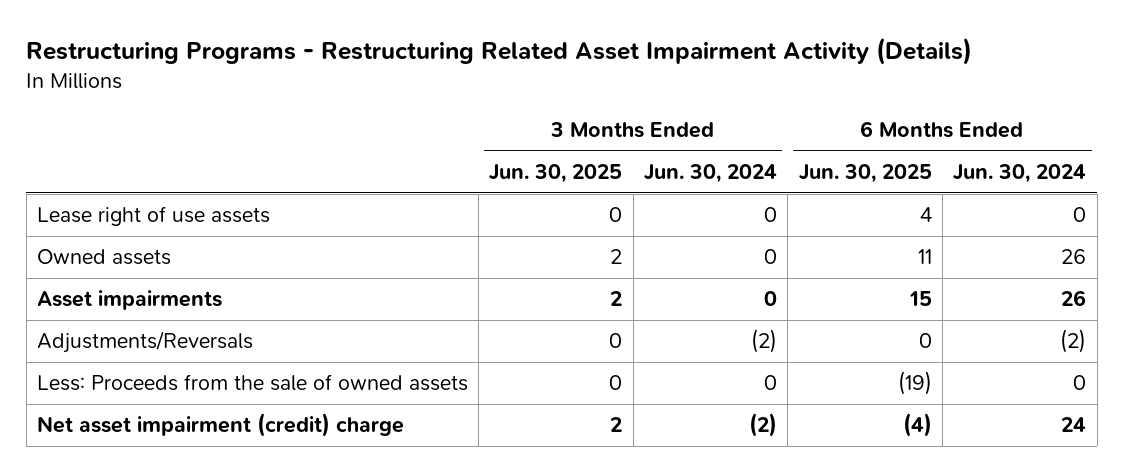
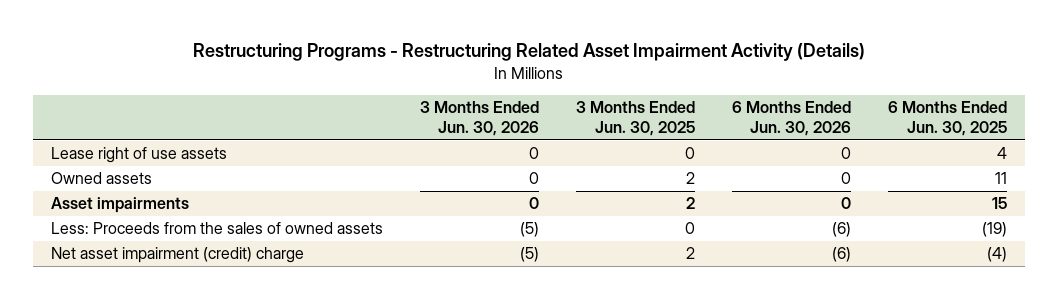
- | 3 Months Ended Jun. 30, 2025 | 3 Months Ended Jun. 30, 2024 | 6 Months Ended Jun. 30, 2025 | 6 Months Ended Jun. 30, 2024
+ | 3 Months Ended Jun. 30, 2026 | 3 Months Ended Jun. 30, 2025 | 6 Months Ended Jun. 30, 2026 | 6 Months Ended Jun. 30, 2025
- Adjustments/Reversals | 0 | (2) | 0 | (2)
- Less: Proceeds from the sale of owned assets | 0 | 0 | (19) | 0
+ Less: Proceeds from the sales of owned assets | (5) | 0 | (6) | (19)

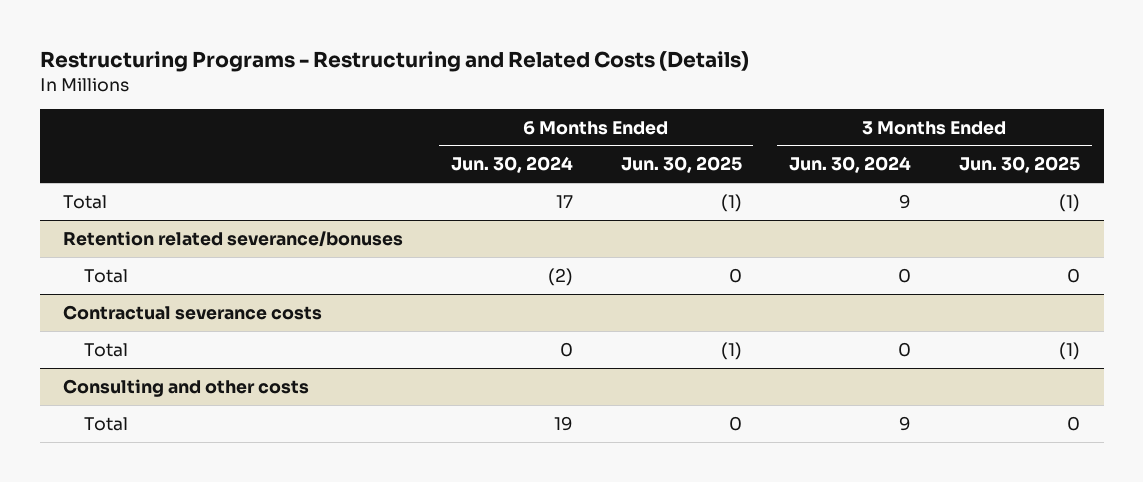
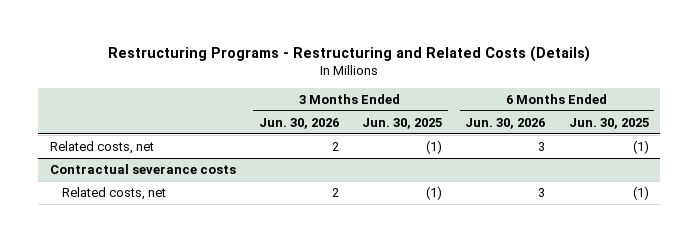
- | 6 Months Ended Jun. 30, 2024 | 6 Months Ended Jun. 30, 2025 | 3 Months Ended Jun. 30, 2024 | 3 Months Ended Jun. 30, 2025
+ | 3 Months Ended Jun. 30, 2026 | 3 Months Ended Jun. 30, 2025 | 6 Months Ended Jun. 30, 2026 | 6 Months Ended Jun. 30, 2025
- Total | 17 | (1) | 9 | (1)
- Retention related severance/bonuses
- Total | (2) | 0 | 0 | 0
+ Related costs, net | 2 | (1) | 3 | (1)
@ Contractual severance costs
- Total | 0 | (1) | 0 | (1)
- Consulting and other costs
- Total | 19 | 0 | 9 | 0
@ Contractual severance costs
+ Related costs, net | 2 | (1) | 3 | (1)

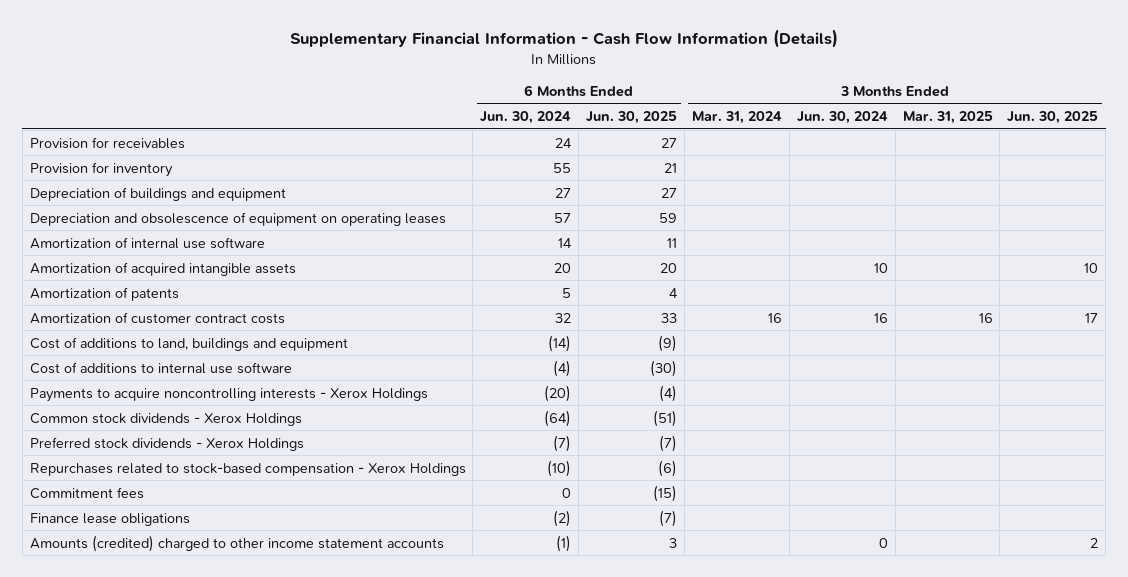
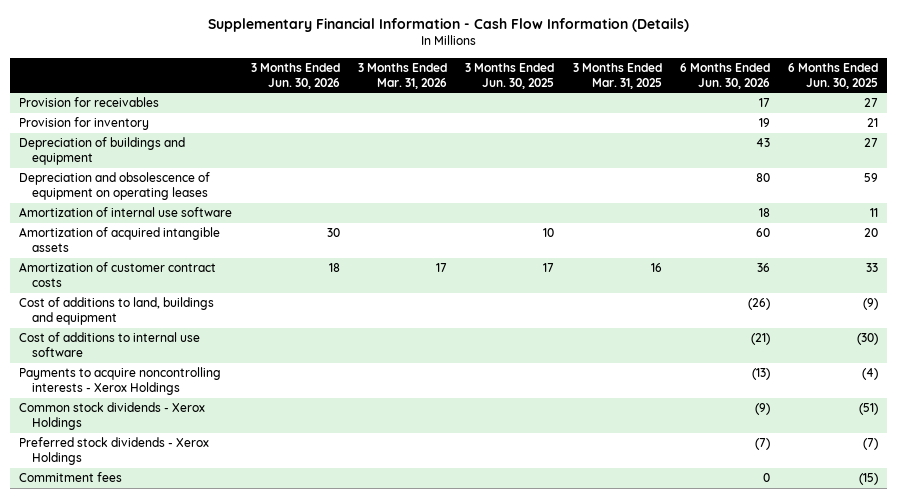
- | 6 Months Ended Jun. 30, 2024 | 6 Months Ended Jun. 30, 2025 | 3 Months Ended Mar. 31, 2024 | 3 Months Ended Jun. 30, 2024 | 3 Months Ended Mar. 31, 2025 | 3 Months Ended Jun. 30, 2025
+ | 3 Months Ended Jun. 30, 2026 | 3 Months Ended Mar. 31, 2026 | 3 Months Ended Jun. 30, 2025 | 3 Months Ended Mar. 31, 2025 | 6 Months Ended Jun. 30, 2026 | 6 Months Ended Jun. 30, 2025
- Amortization of patents | 5 | 4 | | | |
- Repurchases related to stock-based compensation - Xerox Holdings | (10) | (6) | | | |
- Finance lease obligations | (2) | (7) | | | |
- Amounts (credited) charged to other income statement accounts | (1) | 3 | | 0 | | 2

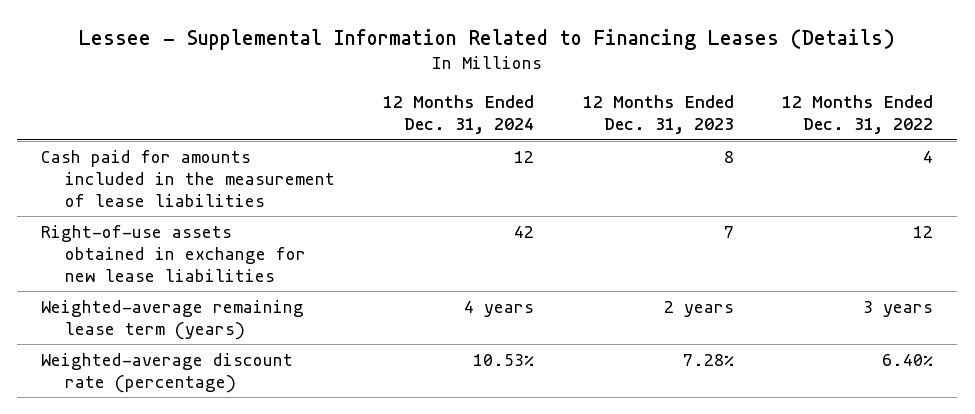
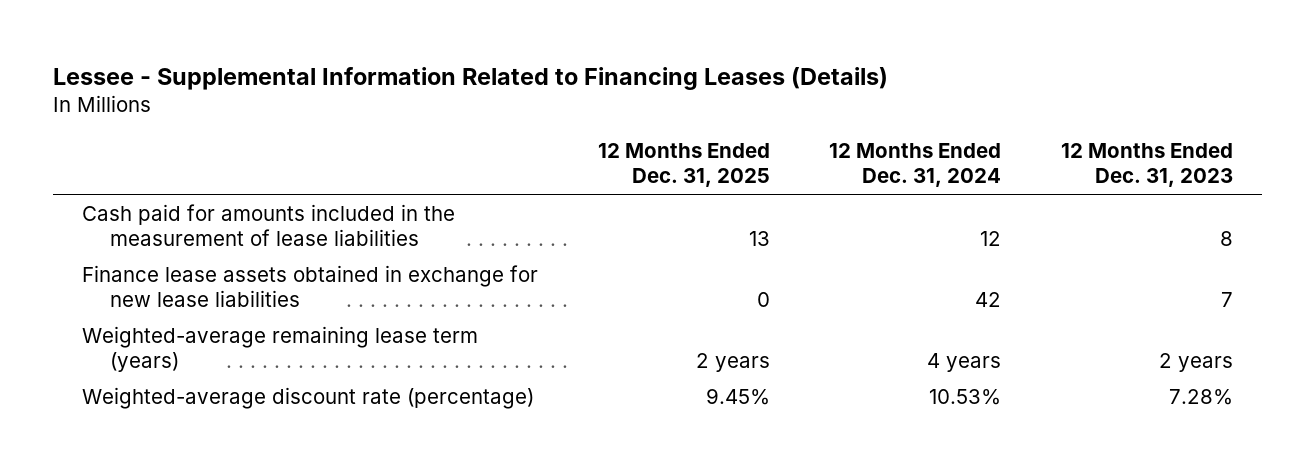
- | 12 Months Ended Dec. 31, 2024 | 12 Months Ended Dec. 31, 2023 | 12 Months Ended Dec. 31, 2022
+ | 12 Months Ended Dec. 31, 2025 | 12 Months Ended Dec. 31, 2024 | 12 Months Ended Dec. 31, 2023
- Right-of-use assets obtained in exchange for new lease liabilities | 42 | 7 | 12
+ Finance lease assets obtained in exchange for new lease liabilities | 0 | 42 | 7

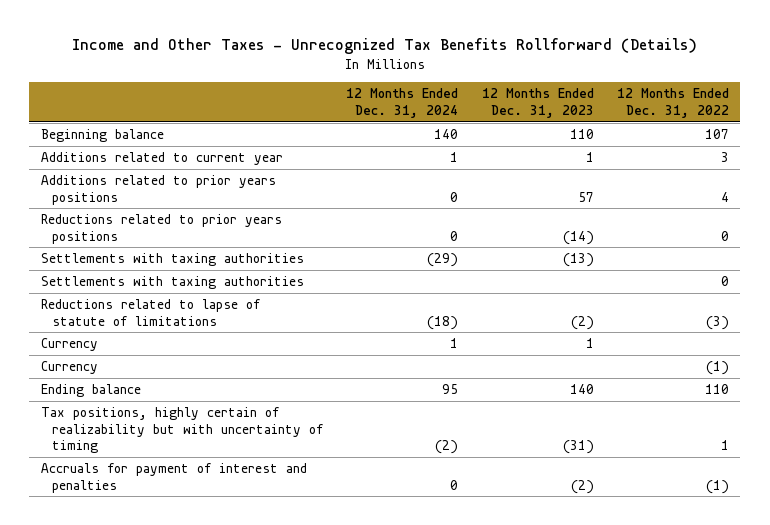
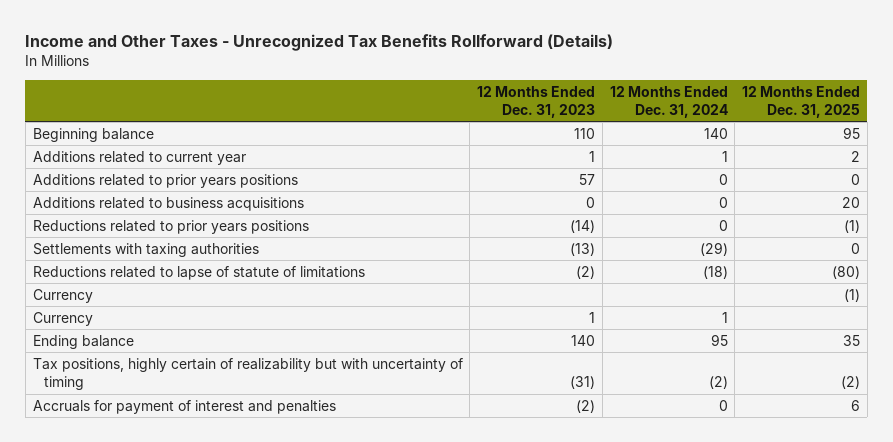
- | 12 Months Ended Dec. 31, 2024 | 12 Months Ended Dec. 31, 2023 | 12 Months Ended Dec. 31, 2022
+ | 12 Months Ended Dec. 31, 2023 | 12 Months Ended Dec. 31, 2024 | 12 Months Ended Dec. 31, 2025
+ Additions related to business acquisitions | 0 | 0 | 20
- Settlements with taxing authorities | | | 0
moved down: Currency | 1 | 1 |

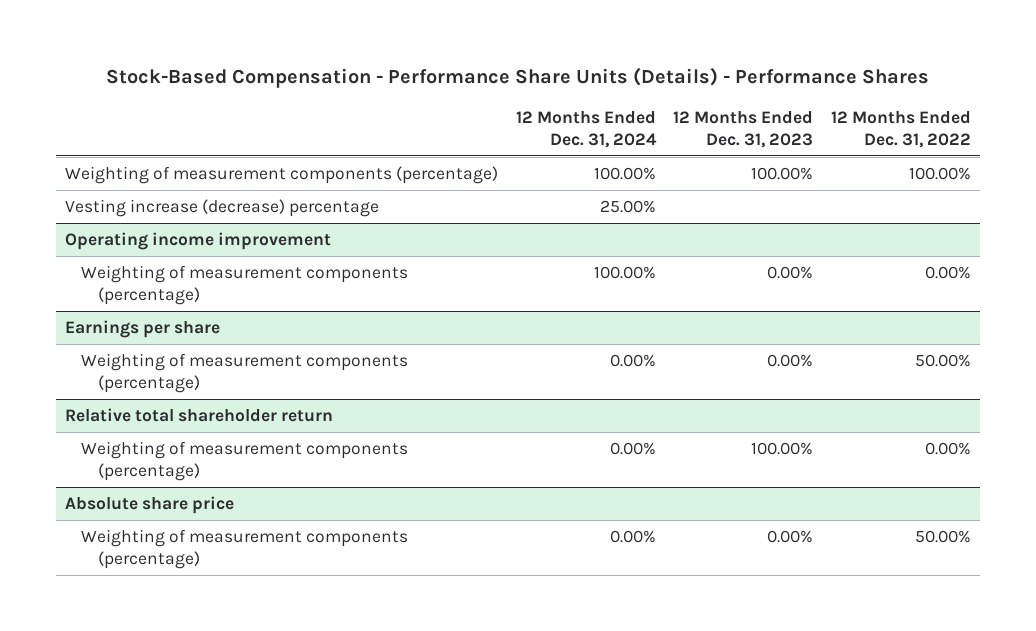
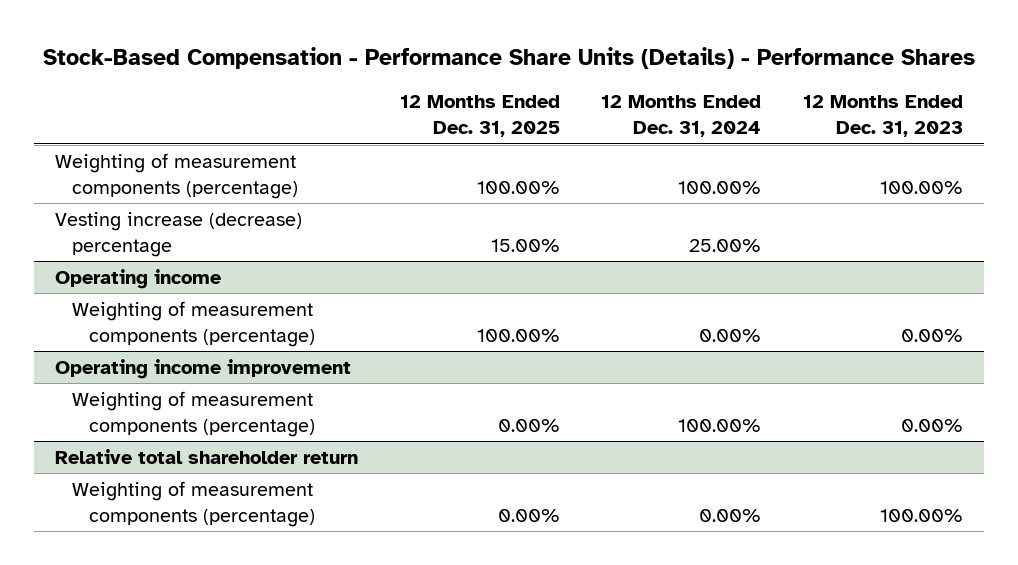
- | 12 Months Ended Dec. 31, 2024 | 12 Months Ended Dec. 31, 2023 | 12 Months Ended Dec. 31, 2022
+ | 12 Months Ended Dec. 31, 2025 | 12 Months Ended Dec. 31, 2024 | 12 Months Ended Dec. 31, 2023
+ Operating income
+ Weighting of measurement components (percentage) | 100.00% | 0.00% | 0.00%
- Earnings per share
- Weighting of measurement components (percentage) | 0.00% | 0.00% | 50.00%
- Absolute share price
- Weighting of measurement components (percentage) | 0.00% | 0.00% | 50.00%

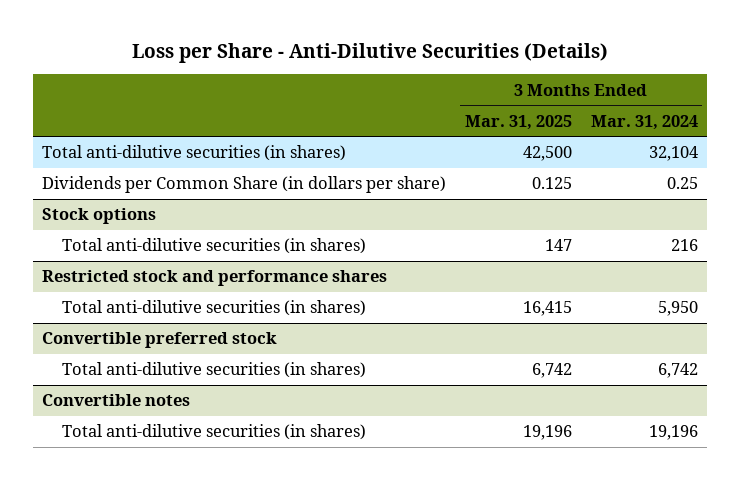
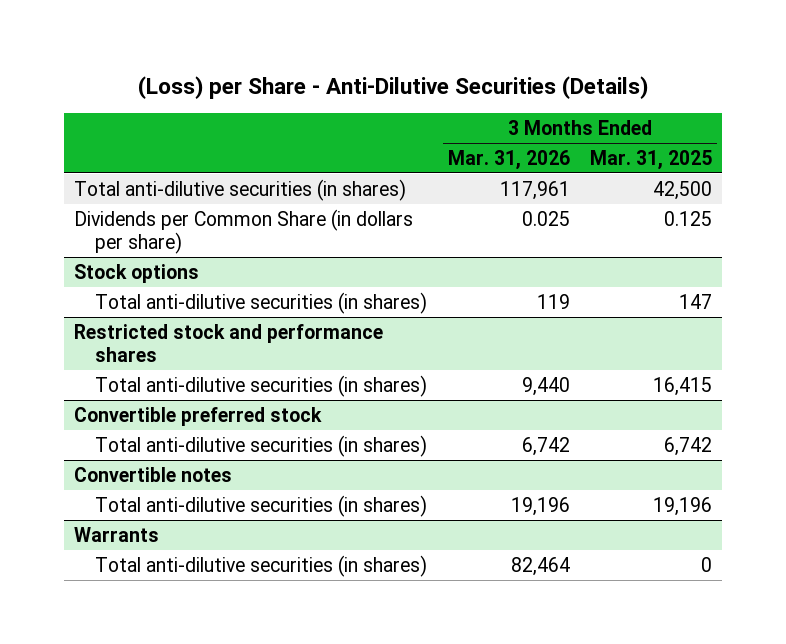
- Loss per Share - Anti-Dilutive Securities (Details)
+ (Loss) per Share - Anti-Dilutive Securities (Details)
- | 3 Months Ended Mar. 31, 2025 | 3 Months Ended Mar. 31, 2024
+ | 3 Months Ended Mar. 31, 2026 | 3 Months Ended Mar. 31, 2025
+ Warrants
+ Total anti-dilutive securities (in shares) | 82,464 | 0

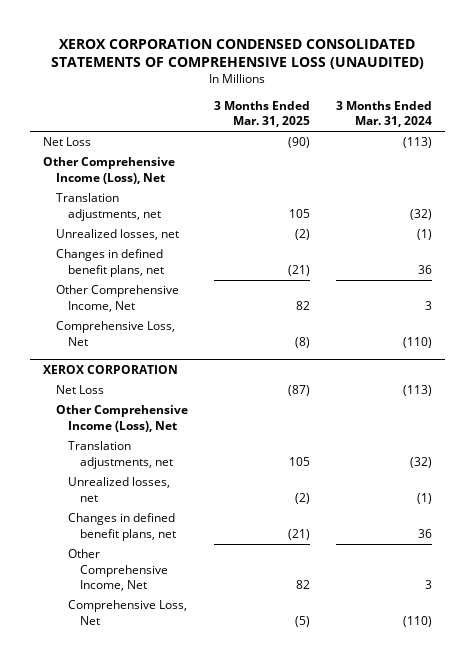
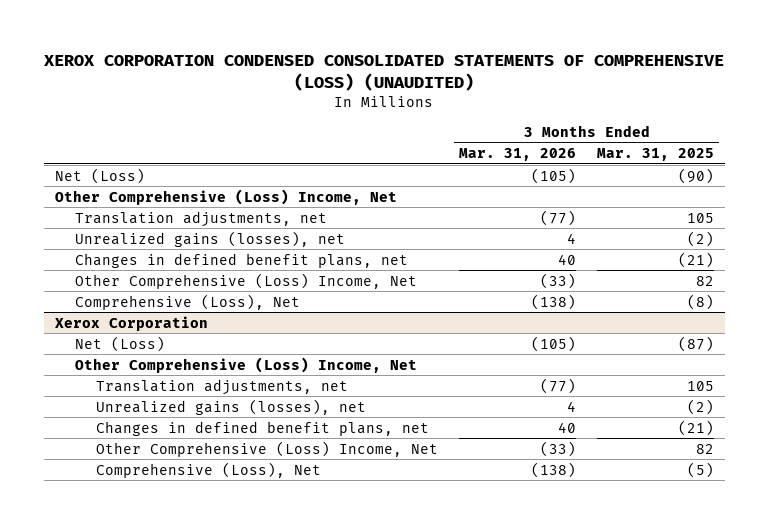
- XEROX CORPORATION CONDENSED CONSOLIDATED STATEMENTS OF COMPREHENSIVE LOSS (UNAUDITED)
+ XEROX CORPORATION CONDENSED CONSOLIDATED STATEMENTS OF COMPREHENSIVE (LOSS) (UNAUDITED)
- | 3 Months Ended Mar. 31, 2025 | 3 Months Ended Mar. 31, 2024
+ | 3 Months Ended Mar. 31, 2026 | 3 Months Ended Mar. 31, 2025
- Net Loss | (90) | (113)
- Other Comprehensive Income (Loss), Net
+ Net (Loss) | (105) | (90)
+ Other Comprehensive (Loss) Income, Net
- Unrealized losses, net | (2) | (1)
+ Unrealized gains (losses), net | 4 | (2)
- Other Comprehensive Income, Net | 82 | 3
- Comprehensive Loss, Net | (8) | (110)
- XEROX CORPORATION
- Net Loss | (87) | (113)
- Other Comprehensive Income (Loss), Net
+ Other Comprehensive (Loss) Income, Net | (33) | 82
+ Comprehensive (Loss), Net | (138) | (8)
+ Xerox Corporation
+ Net (Loss) | (105) | (87)
+ Other Comprehensive (Loss) Income, Net
- Unrealized losses, net | (2) | (1)
+ Unrealized gains (losses), net | 4 | (2)
- Other Comprehensive Income, Net | 82 | 3
- Comprehensive Loss, Net | (5) | (110)
+ Other Comprehensive (Loss) Income, Net | (33) | 82
+ Comprehensive (Loss), Net | (138) | (5)

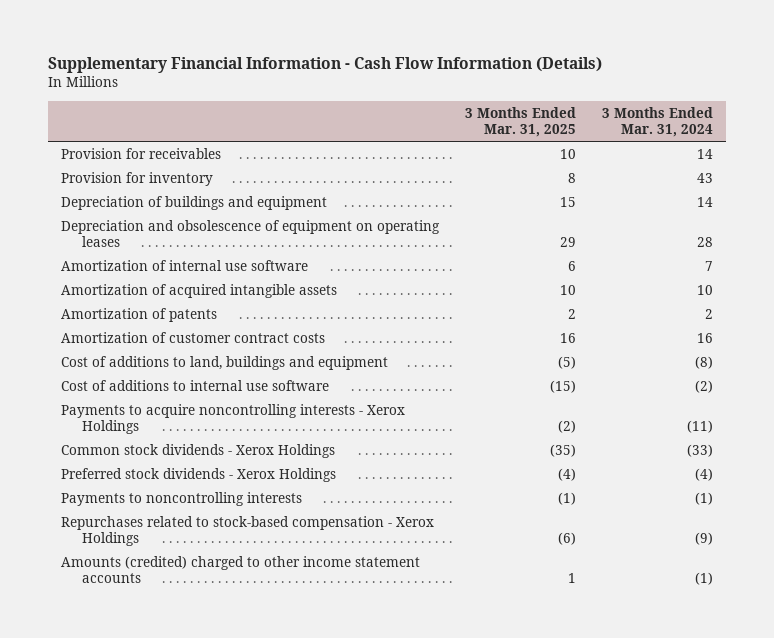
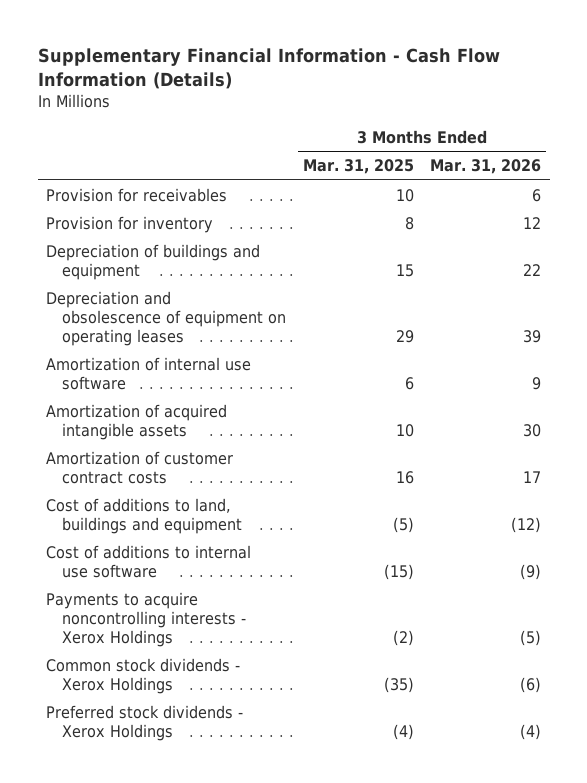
- | 3 Months Ended Mar. 31, 2025 | 3 Months Ended Mar. 31, 2024
+ | 3 Months Ended Mar. 31, 2025 | 3 Months Ended Mar. 31, 2026
- Amortization of patents | 2 | 2
- Payments to noncontrolling interests | (1) | (1)
- Repurchases related to stock-based compensation - Xerox Holdings | (6) | (9)
- Amounts (credited) charged to other income statement accounts | 1 | (1)

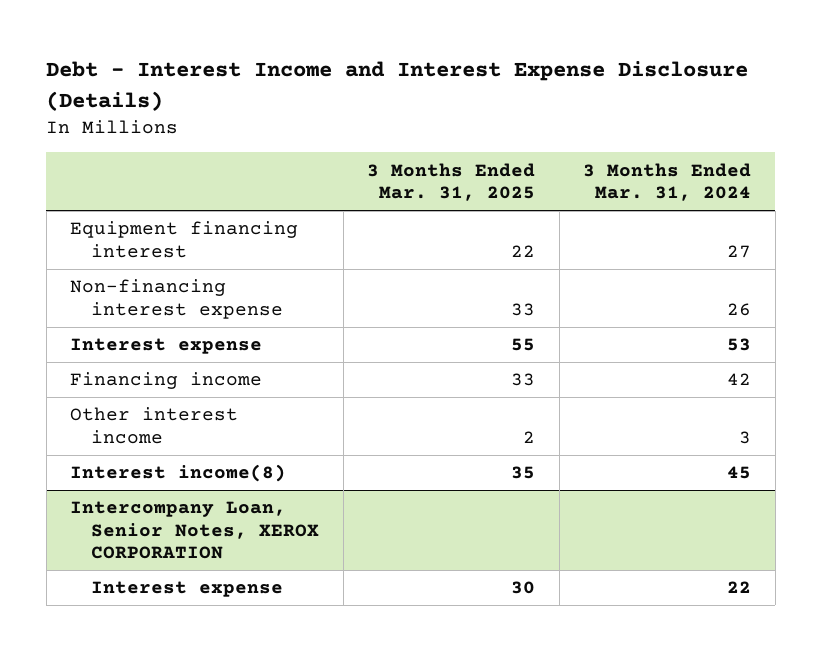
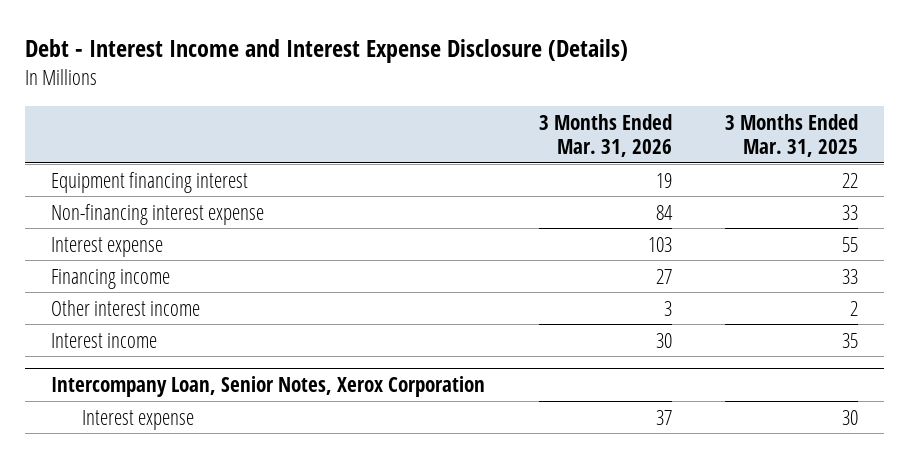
- | 3 Months Ended Mar. 31, 2025 | 3 Months Ended Mar. 31, 2024
+ | 3 Months Ended Mar. 31, 2026 | 3 Months Ended Mar. 31, 2025
- Interest income(8) | 35 | 45
- Intercompany Loan, Senior Notes, XEROX CORPORATION
+ Interest income | 30 | 35
+ Intercompany Loan, Senior Notes, Xerox Corporation

